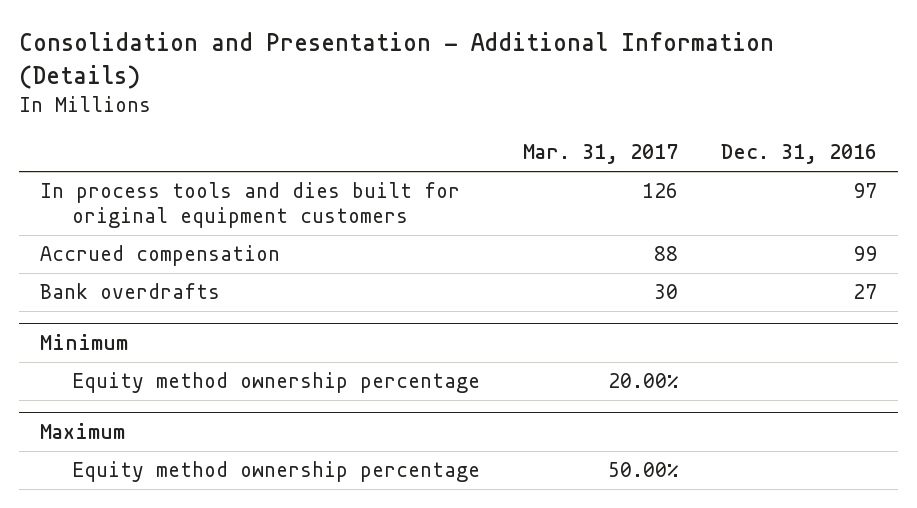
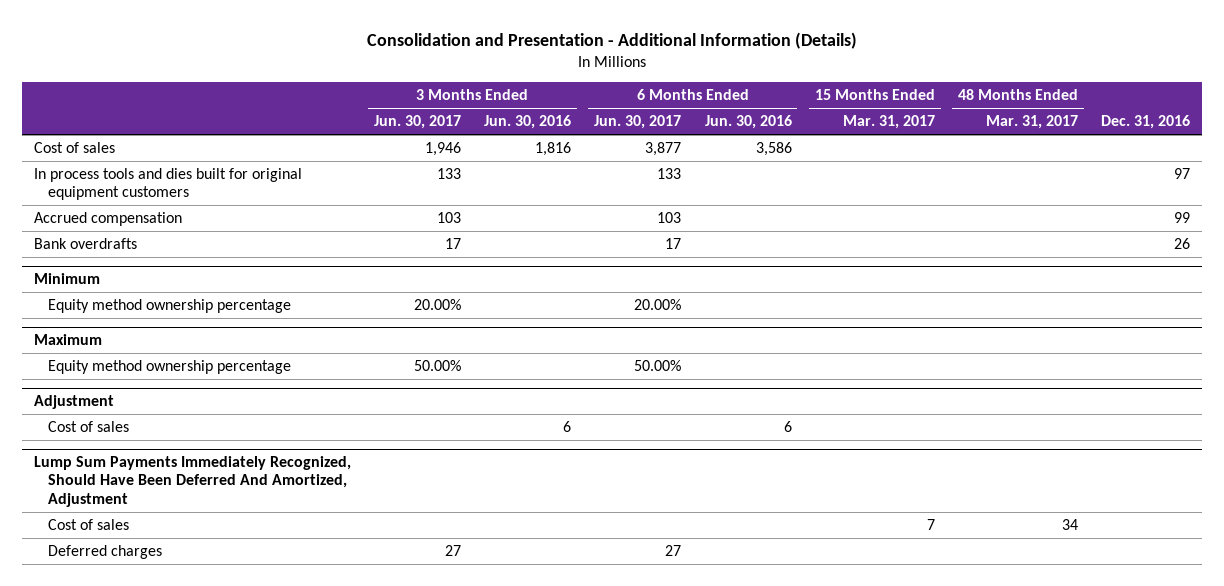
- | Mar. 31, 2017 | Dec. 31, 2016
+ | 3 Months Ended Jun. 30, 2017 | 3 Months Ended Jun. 30, 2016 | 6 Months Ended Jun. 30, 2017 | 6 Months Ended Jun. 30, 2016 | 15 Months Ended Mar. 31, 2017 | 48 Months Ended Mar. 31, 2017 | Dec. 31, 2016
+ Cost of sales | 1,946 | 1,816 | 3,877 | 3,586 | | |
- Bank overdrafts | 30 | 27
+ Bank overdrafts | 17 | | 17 | | | | 26
+ Adjustment
+ Cost of sales | | 6 | | 6 | | |
+ Lump Sum Payments Immediately Recognized, Should Have Been Deferred And Amortized, Adjustment
+ Cost of sales | | | | | 7 | 34 |
+ Deferred charges | 27 | | 27 | | | |

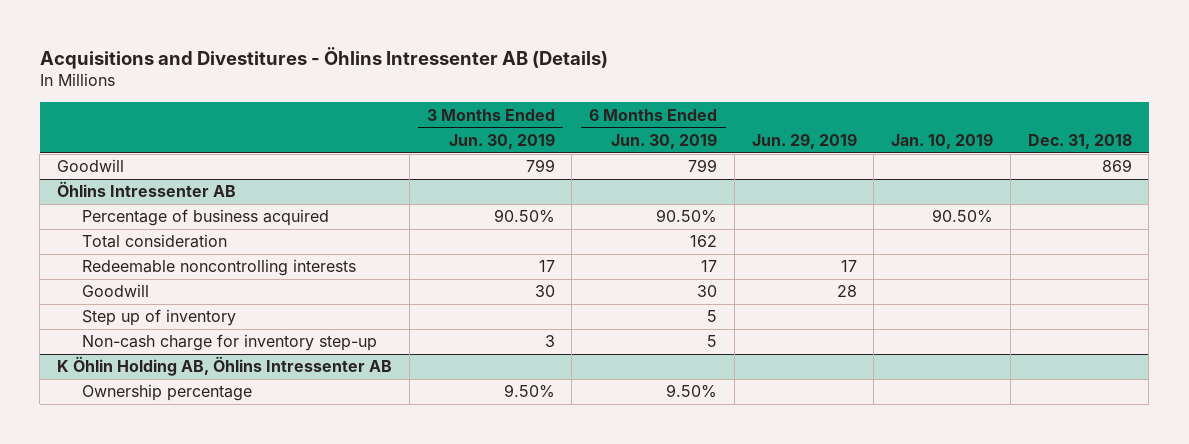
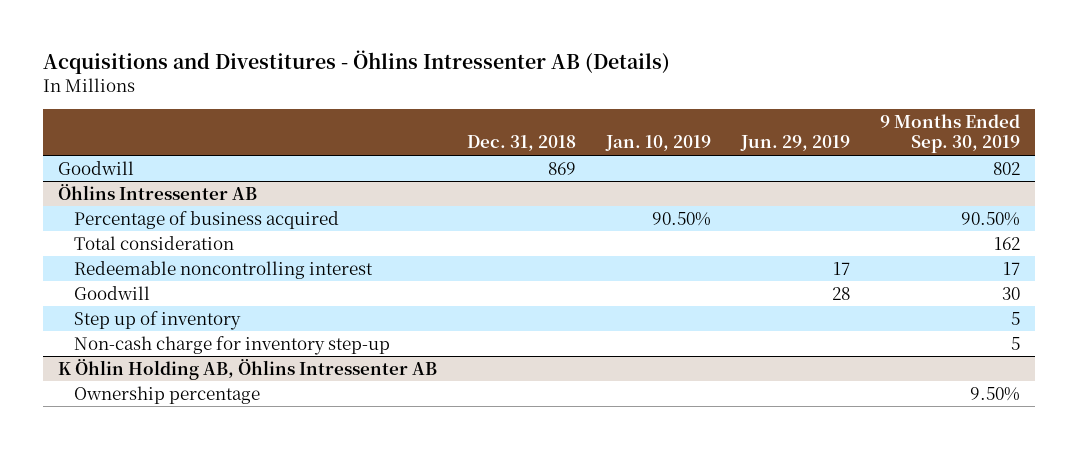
- | 3 Months Ended Jun. 30, 2019 | 6 Months Ended Jun. 30, 2019 | Jun. 29, 2019 | Jan. 10, 2019 | Dec. 31, 2018
+ | Dec. 31, 2018 | Jan. 10, 2019 | Jun. 29, 2019 | 9 Months Ended Sep. 30, 2019
@ Öhlins Intressenter AB
- Redeemable noncontrolling interests | 17 | 17 | 17 | |
+ Redeemable noncontrolling interest | | | 17 | 17

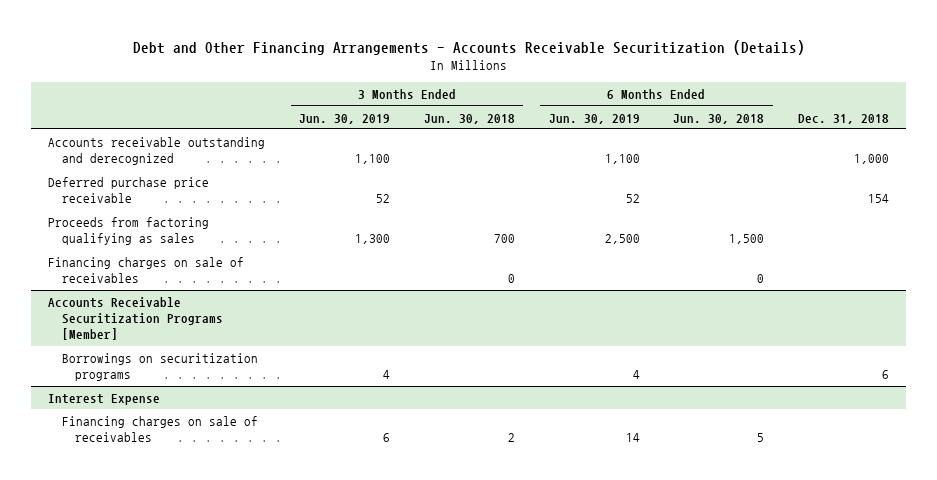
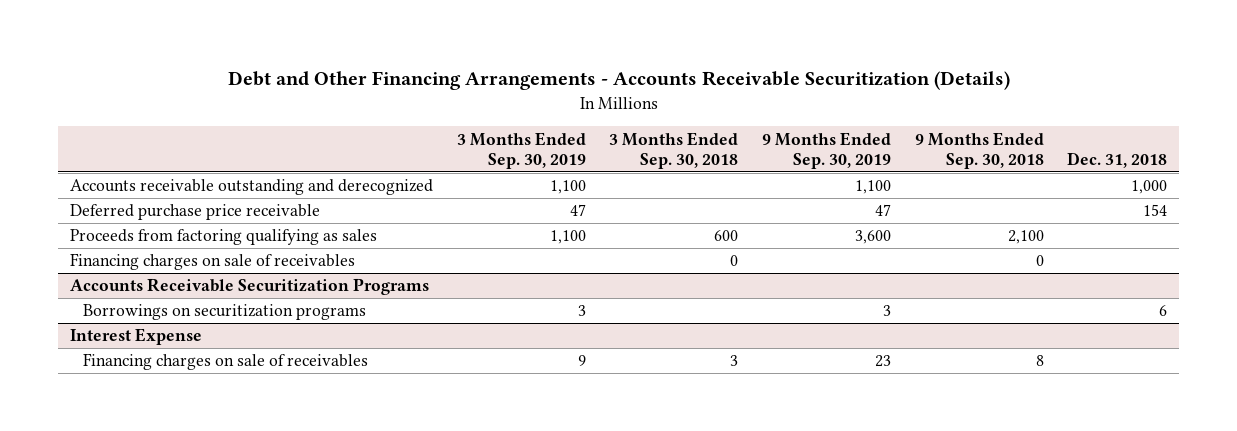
- | 3 Months Ended Jun. 30, 2019 | 3 Months Ended Jun. 30, 2018 | 6 Months Ended Jun. 30, 2019 | 6 Months Ended Jun. 30, 2018 | Dec. 31, 2018
+ | 3 Months Ended Sep. 30, 2019 | 3 Months Ended Sep. 30, 2018 | 9 Months Ended Sep. 30, 2019 | 9 Months Ended Sep. 30, 2018 | Dec. 31, 2018
- Accounts Receivable Securitization Programs [Member]
+ Accounts Receivable Securitization Programs

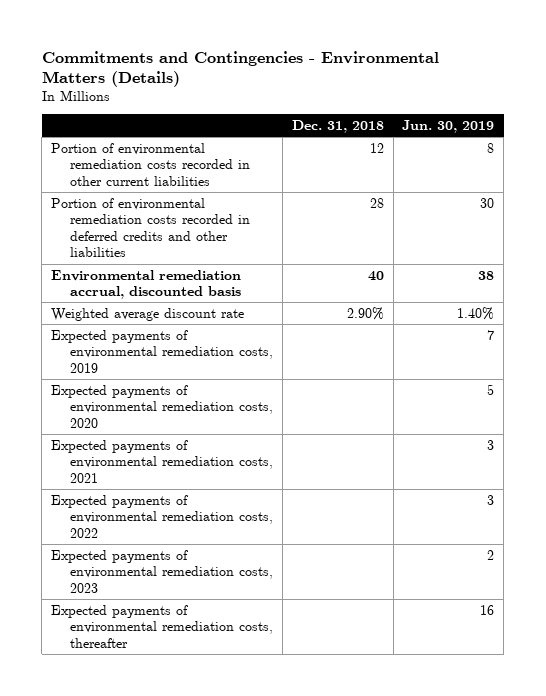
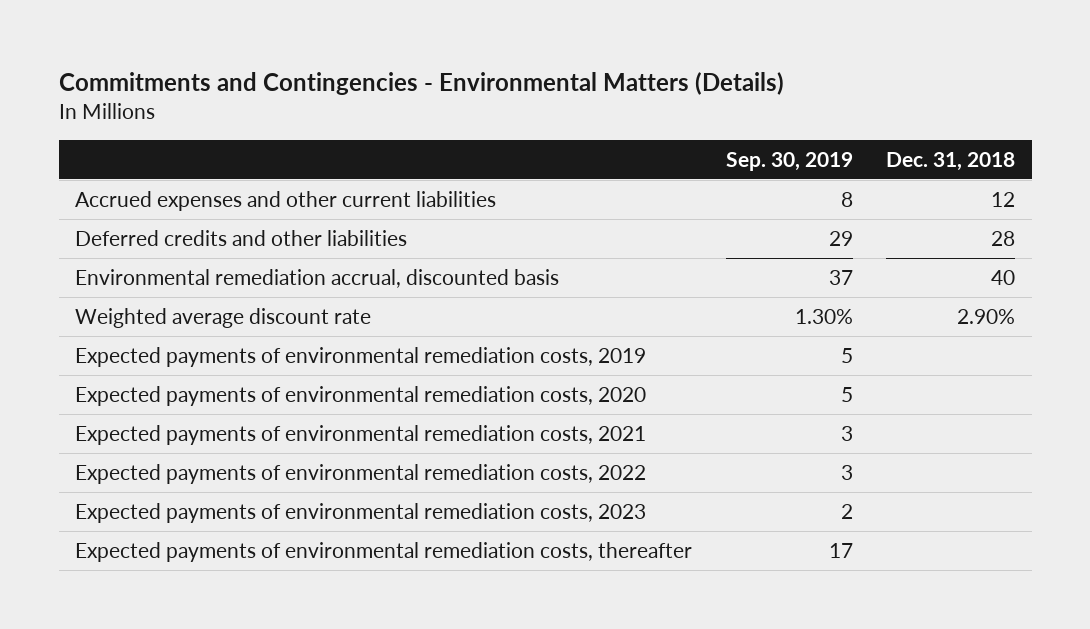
- | Dec. 31, 2018 | Jun. 30, 2019
+ | Sep. 30, 2019 | Dec. 31, 2018
- Portion of environmental remediation costs recorded in other current liabilities | 12 | 8
- Portion of environmental remediation costs recorded in deferred credits and other liabilities | 28 | 30
+ Accrued expenses and other current liabilities | 8 | 12
+ Deferred credits and other liabilities | 29 | 28

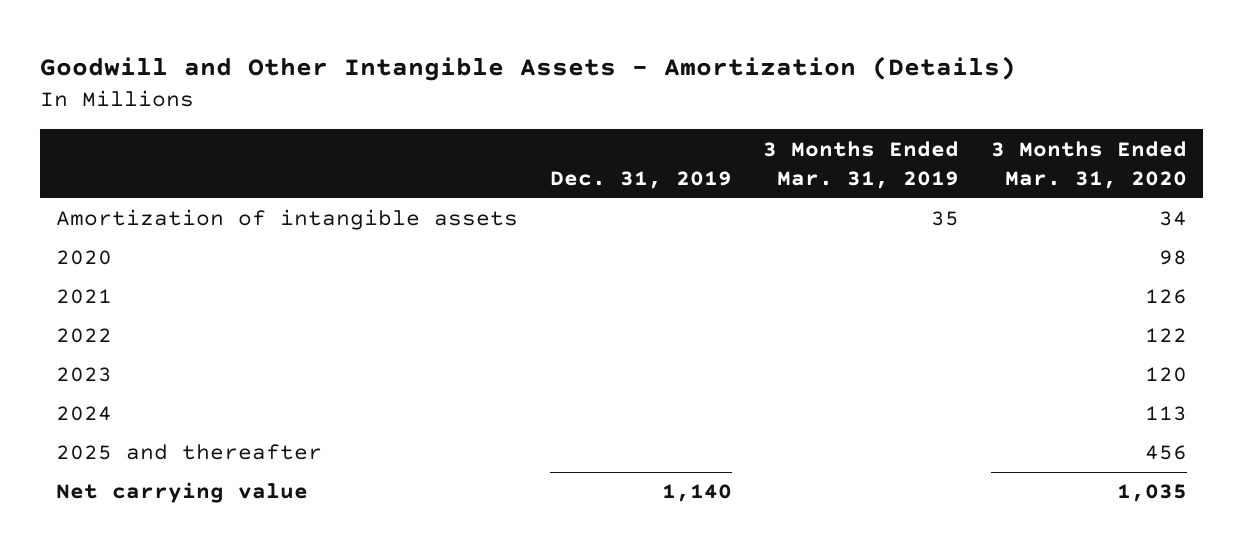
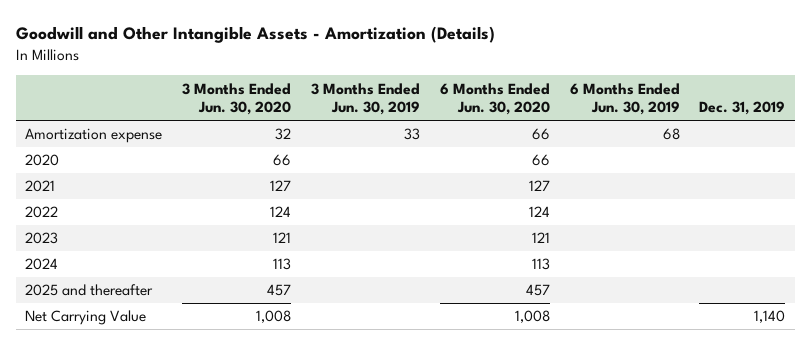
- | Dec. 31, 2019 | 3 Months Ended Mar. 31, 2019 | 3 Months Ended Mar. 31, 2020
+ | 3 Months Ended Jun. 30, 2020 | 3 Months Ended Jun. 30, 2019 | 6 Months Ended Jun. 30, 2020 | 6 Months Ended Jun. 30, 2019 | Dec. 31, 2019
- Amortization of intangible assets | | 35 | 34
+ Amortization expense | 32 | 33 | 66 | 68 |
- Net carrying value | 1,140 | | 1,035
+ Net Carrying Value | 1,008 | | 1,008 | | 1,140

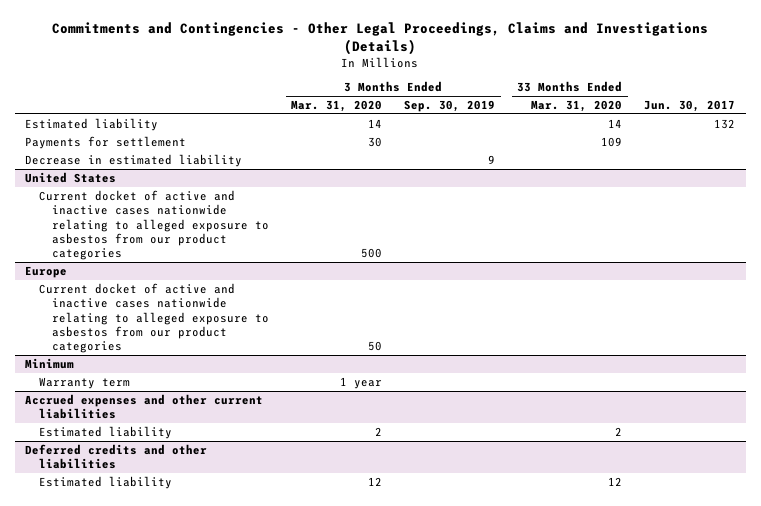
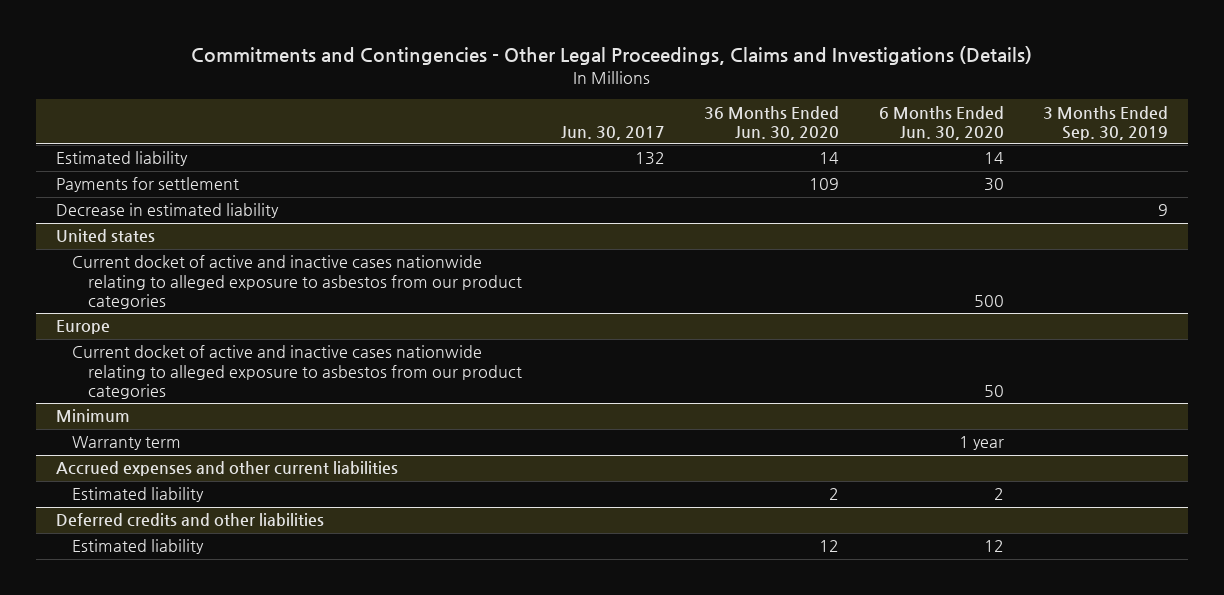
- | 3 Months Ended Mar. 31, 2020 | 3 Months Ended Sep. 30, 2019 | 33 Months Ended Mar. 31, 2020 | Jun. 30, 2017
+ | Jun. 30, 2017 | 36 Months Ended Jun. 30, 2020 | 6 Months Ended Jun. 30, 2020 | 3 Months Ended Sep. 30, 2019
- United States
+ United states

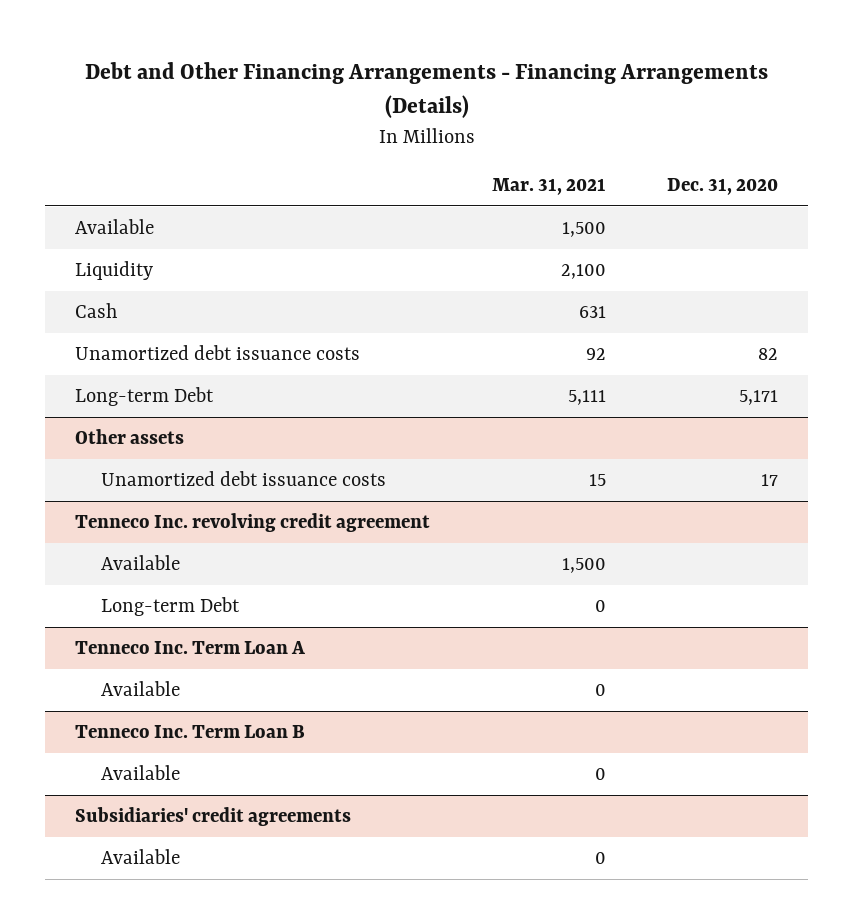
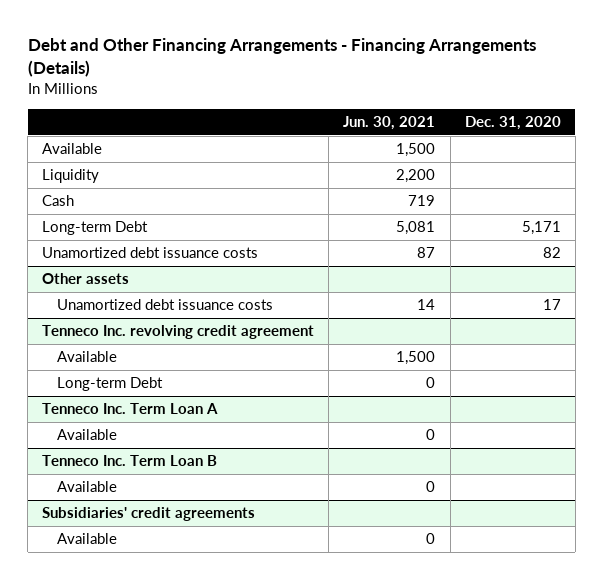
- | Mar. 31, 2021 | Dec. 31, 2020
+ | Jun. 30, 2021 | Dec. 31, 2020
moved down: Unamortized debt issuance costs | 87 | 82

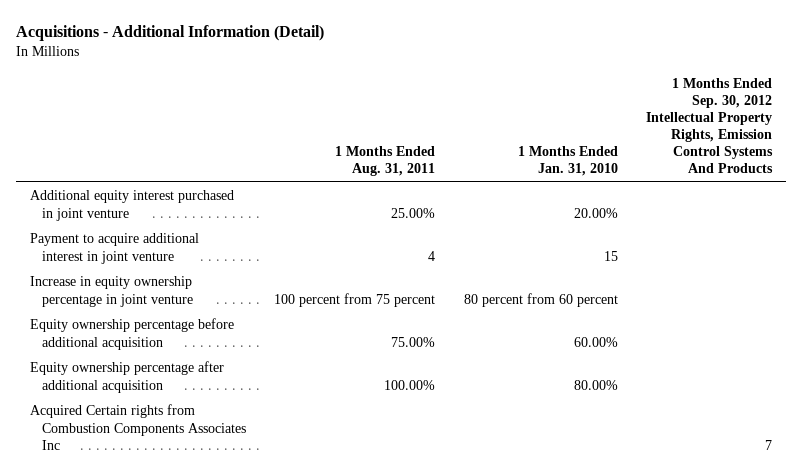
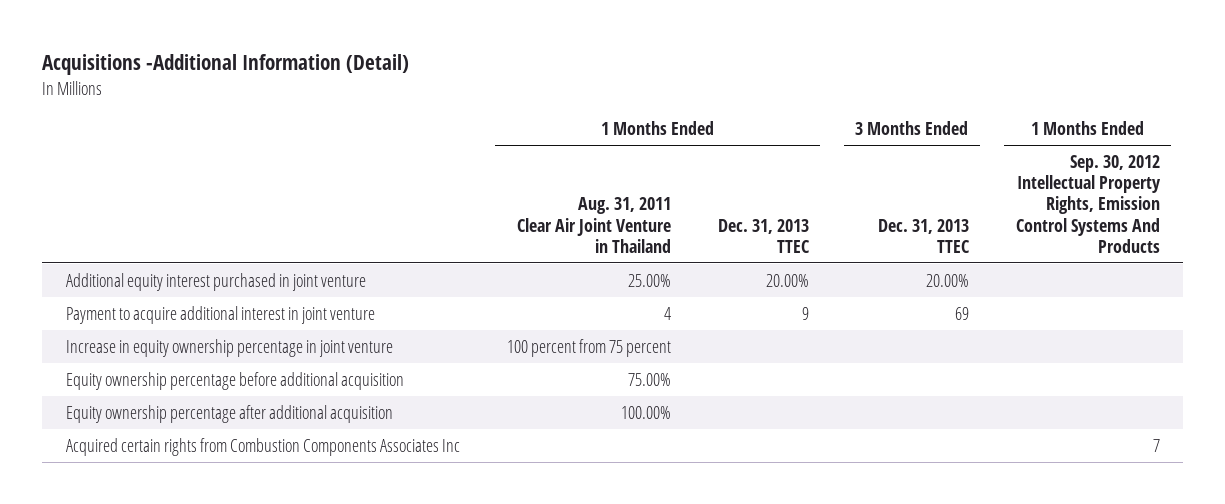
- Acquisitions - Additional Information (Detail)
+ Acquisitions -Additional Information (Detail)
- | 1 Months Ended Aug. 31, 2011 | 1 Months Ended Jan. 31, 2010 | 1 Months Ended Sep. 30, 2012 Intellectual Property Rights, Emission Control Systems And Products
+ | 1 Months Ended Aug. 31, 2011 Clear Air Joint Venture in Thailand | 1 Months Ended Dec. 31, 2013 TTEC | 3 Months Ended Dec. 31, 2013 TTEC | 1 Months Ended Sep. 30, 2012 Intellectual Property Rights, Emission Control Systems And Products
- Acquired Certain rights from Combustion Components Associates Inc | | | 7
+ Acquired certain rights from Combustion Components Associates Inc | | | | 7

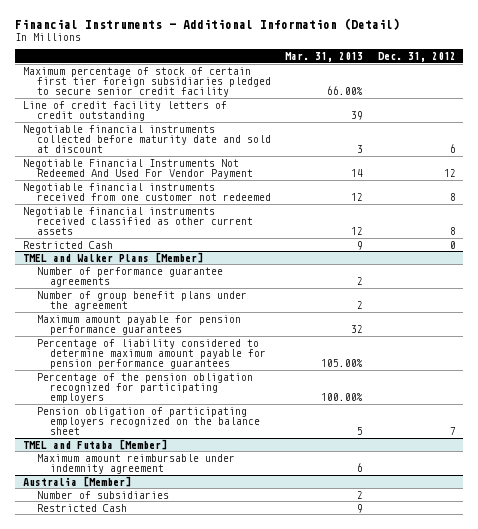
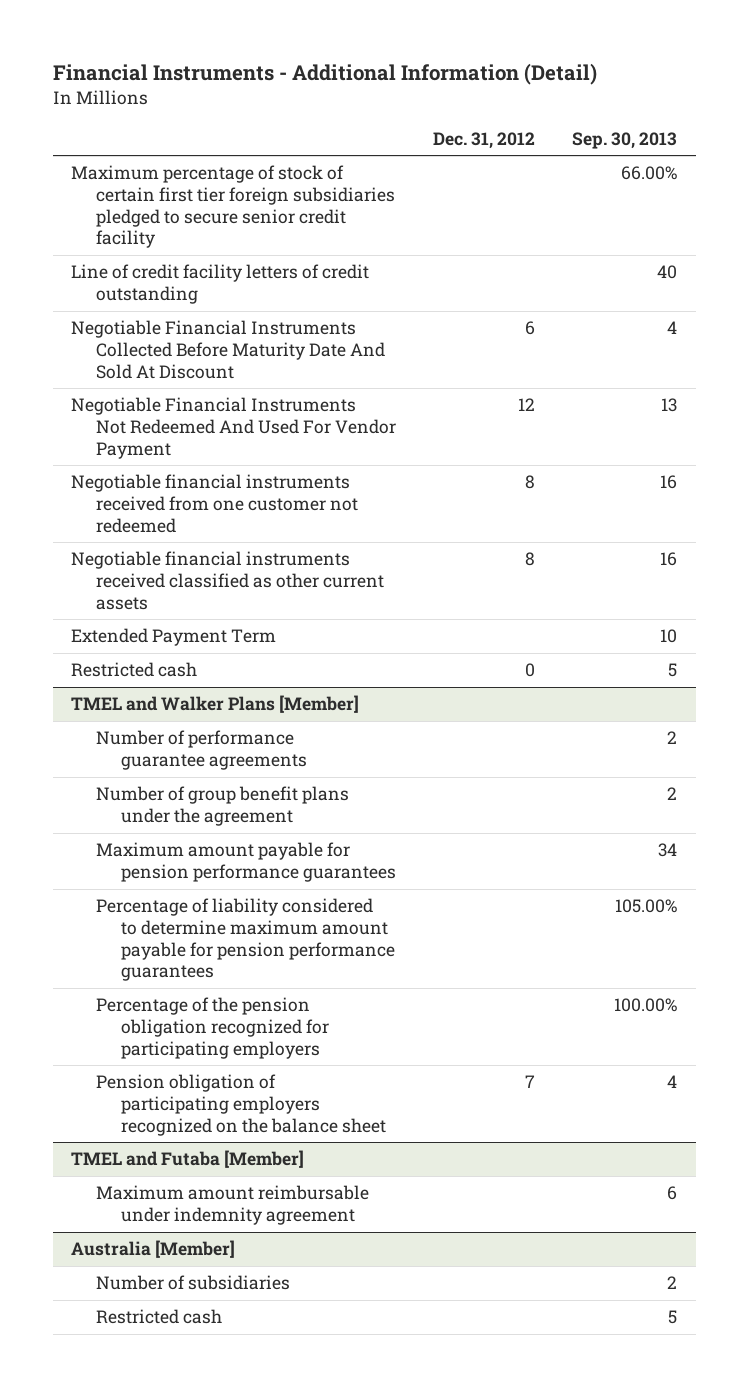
- | Mar. 31, 2013 | Dec. 31, 2012
+ | Dec. 31, 2012 | Sep. 30, 2013
- Negotiable financial instruments collected before maturity date and sold at discount | 3 | 6
+ Negotiable Financial Instruments Collected Before Maturity Date And Sold At Discount | 6 | 4
- Restricted Cash | 9 | 0
+ Extended Payment Term | | 10
+ Restricted cash | 0 | 5
@ Australia [Member]
- Restricted Cash | 9 |
+ Restricted cash | | 5

